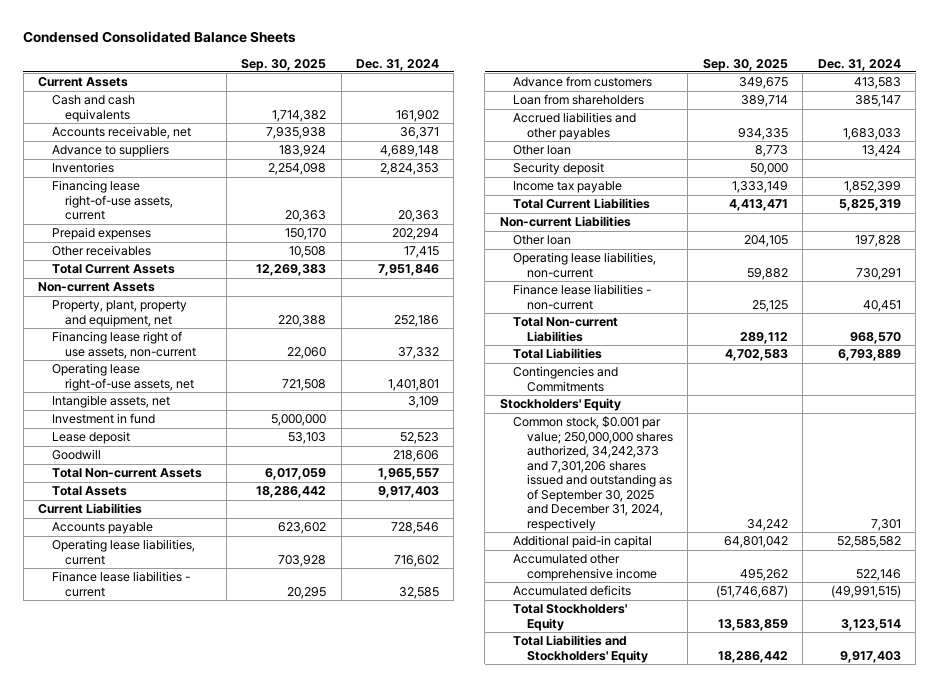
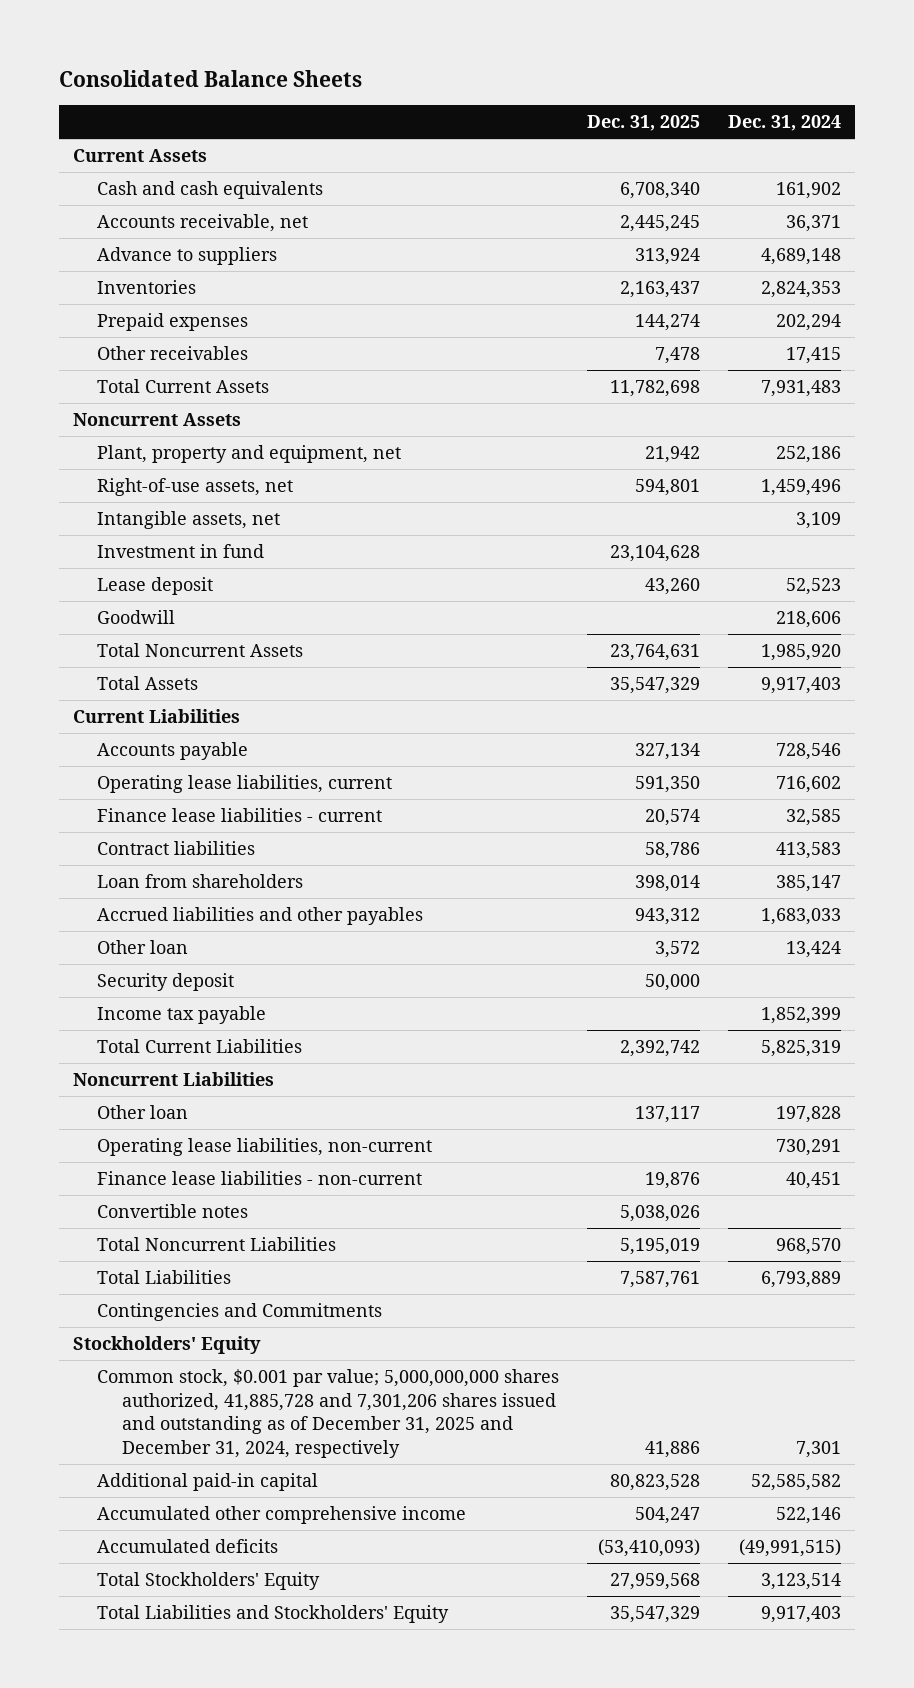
- Condensed Consolidated Balance Sheets
+ Consolidated Balance Sheets
- | Sep. 30, 2025 | Dec. 31, 2024
+ | Dec. 31, 2025 | Dec. 31, 2024
- Financing lease right-of-use assets, current | 20,363 | 20,363
- Total Current Assets | 12,269,383 | 7,951,846
- Non-current Assets
- Property, plant, property and equipment, net | 220,388 | 252,186
- Financing lease right of use assets, non-current | 22,060 | 37,332
- Operating lease right-of-use assets, net | 721,508 | 1,401,801
+ Total Current Assets | 11,782,698 | 7,931,483
+ Noncurrent Assets
+ Plant, property and equipment, net | 21,942 | 252,186
+ Right-of-use assets, net | 594,801 | 1,459,496
- Total Non-current Assets | 6,017,059 | 1,965,557
+ Total Noncurrent Assets | 23,764,631 | 1,985,920
- Advance from customers | 349,675 | 413,583
+ Contract liabilities | 58,786 | 413,583
- Non-current Liabilities
+ Noncurrent Liabilities
- Total Non-current Liabilities | 289,112 | 968,570
+ Convertible notes | 5,038,026 |
+ Total Noncurrent Liabilities | 5,195,019 | 968,570
- Common stock, $0.001 par value; 250,000,000 shares authorized, 34,242,373 and 7,301,206 shares issued and outstanding as of September 30, 2025 and December 31, 2024, respectively | 34,242 | 7,301
+ Common stock, $0.001 par value; 5,000,000,000 shares authorized, 41,885,728 and 7,301,206 shares issued and outstanding as of December 31, 2025 and December 31, 2024, respectively | 41,886 | 7,301

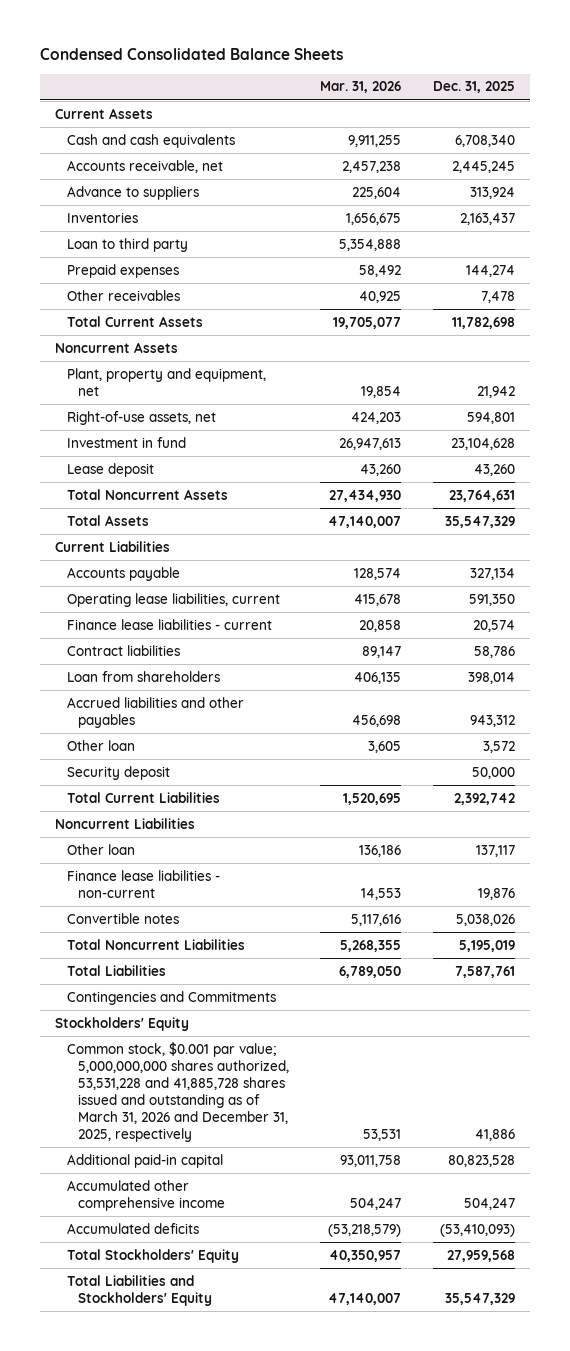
- Consolidated Balance Sheets
+ Condensed Consolidated Balance Sheets
- | Dec. 31, 2025 | Dec. 31, 2024
+ | Mar. 31, 2026 | Dec. 31, 2025
+ Loan to third party | 5,354,888 |
- Intangible assets, net | | 3,109
- Goodwill | | 218,606
- Income tax payable | | 1,852,399
- Operating lease liabilities, non-current | | 730,291
- Common stock, $0.001 par value; 5,000,000,000 shares authorized, 41,885,728 and 7,301,206 shares issued and outstanding as of December 31, 2025 and December 31, 2024, respectively | 41,886 | 7,301
+ Common stock, $0.001 par value; 5,000,000,000 shares authorized, 53,531,228 and 41,885,728 shares issued and outstanding as of March 31, 2026 and December 31, 2025, respectively | 53,531 | 41,886

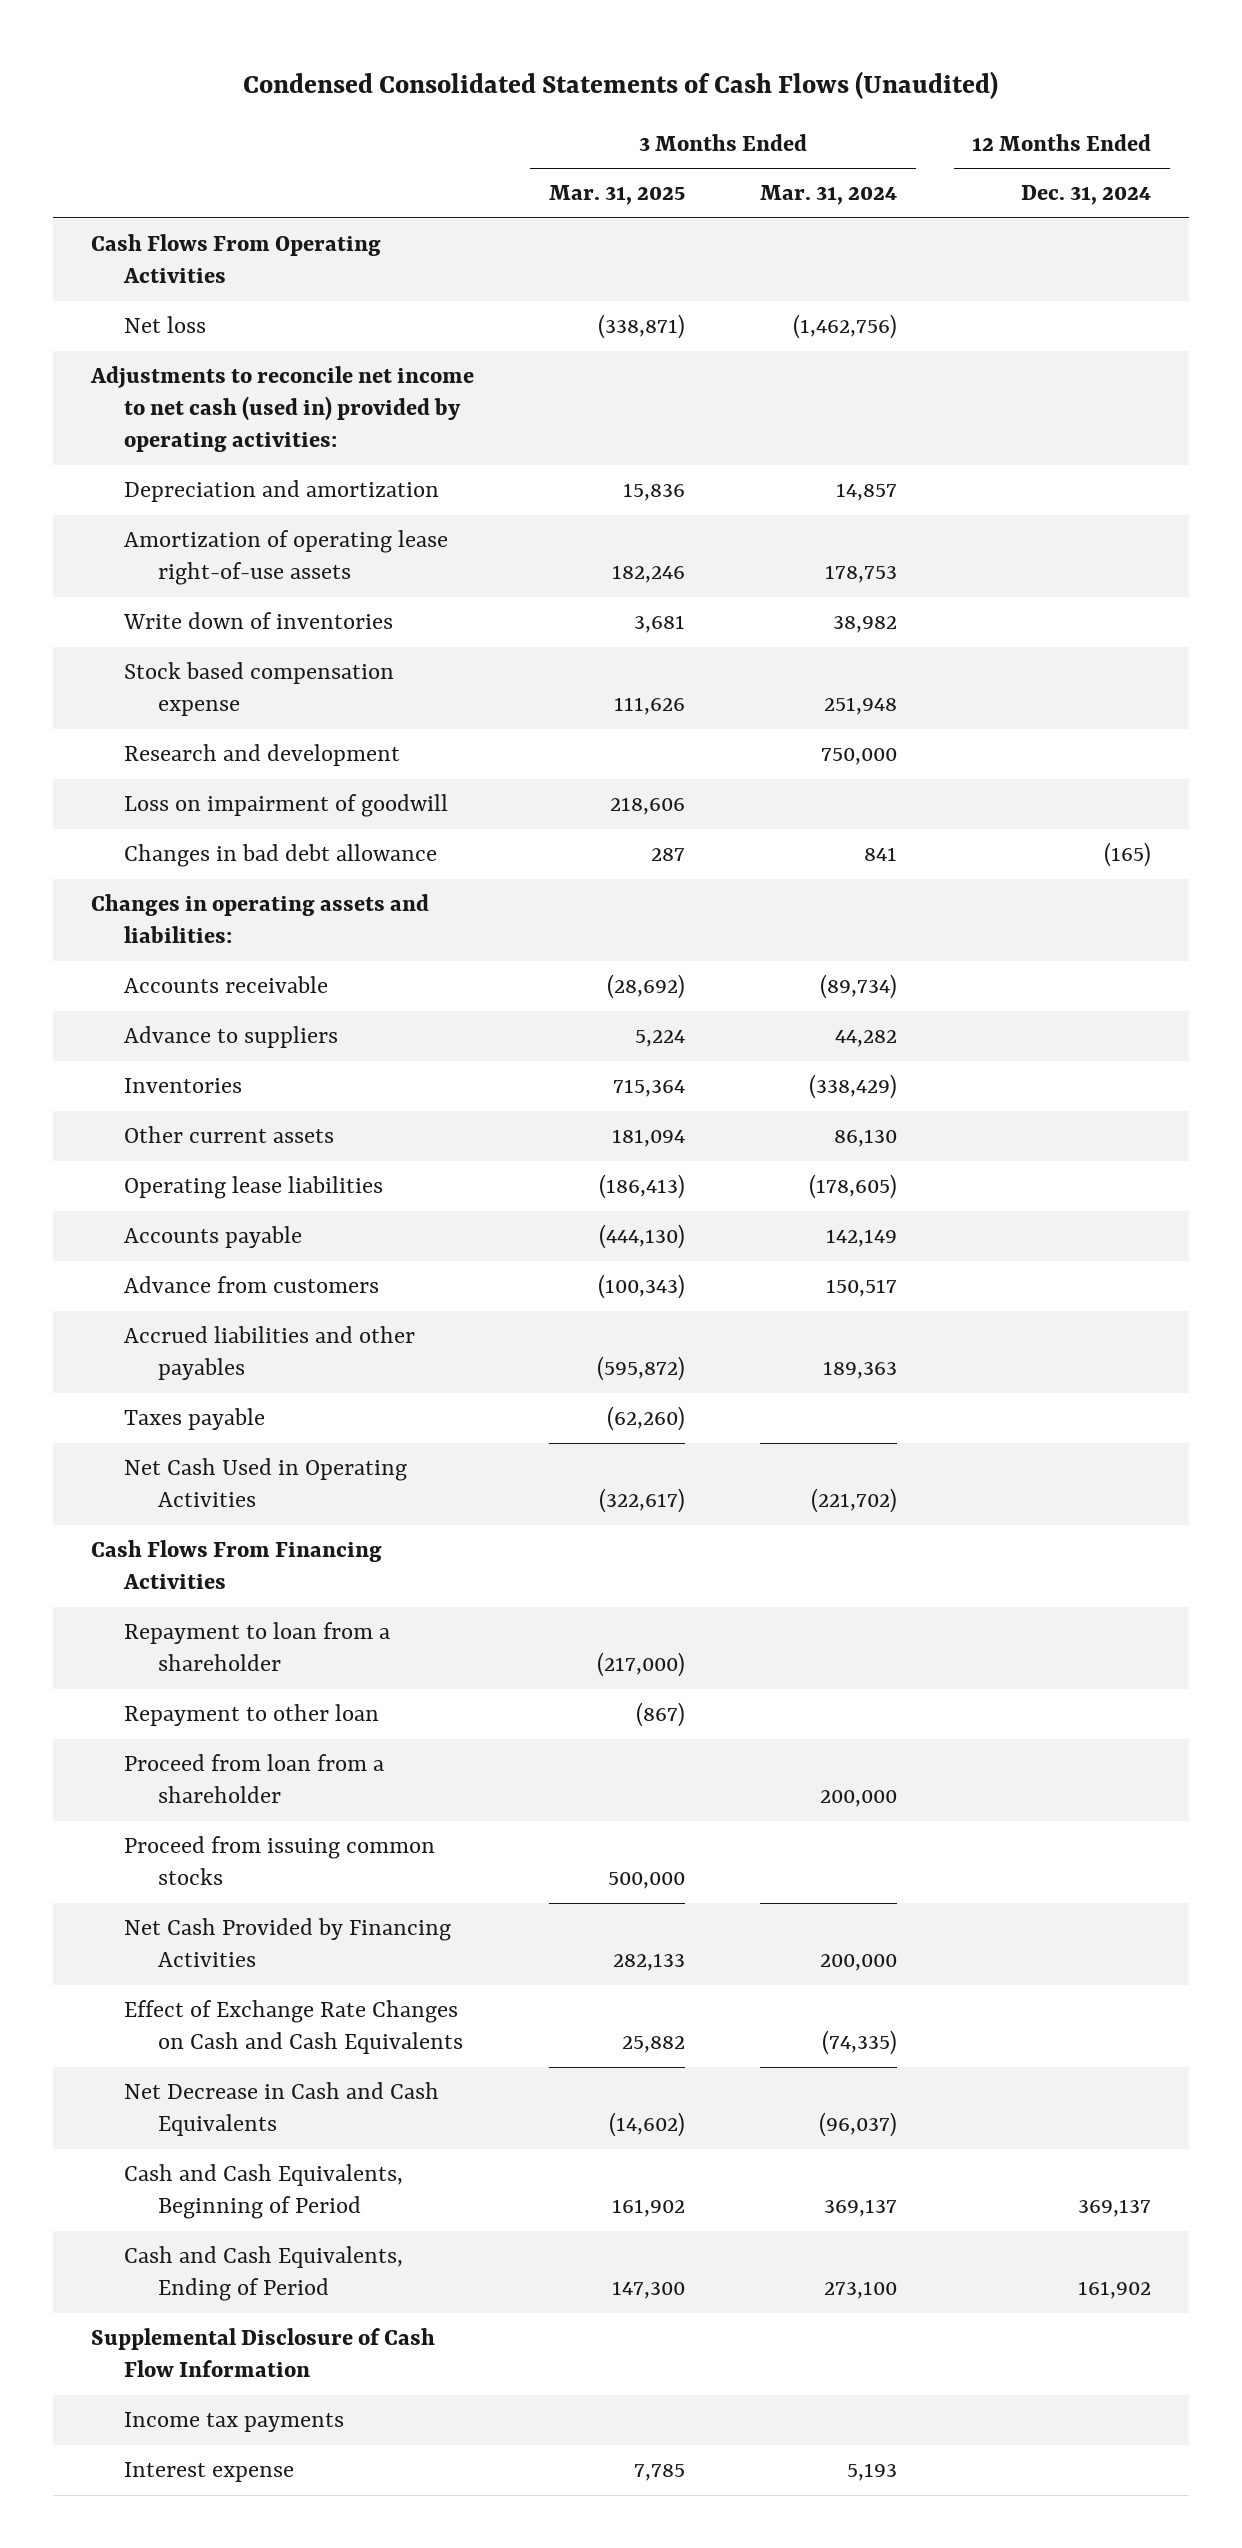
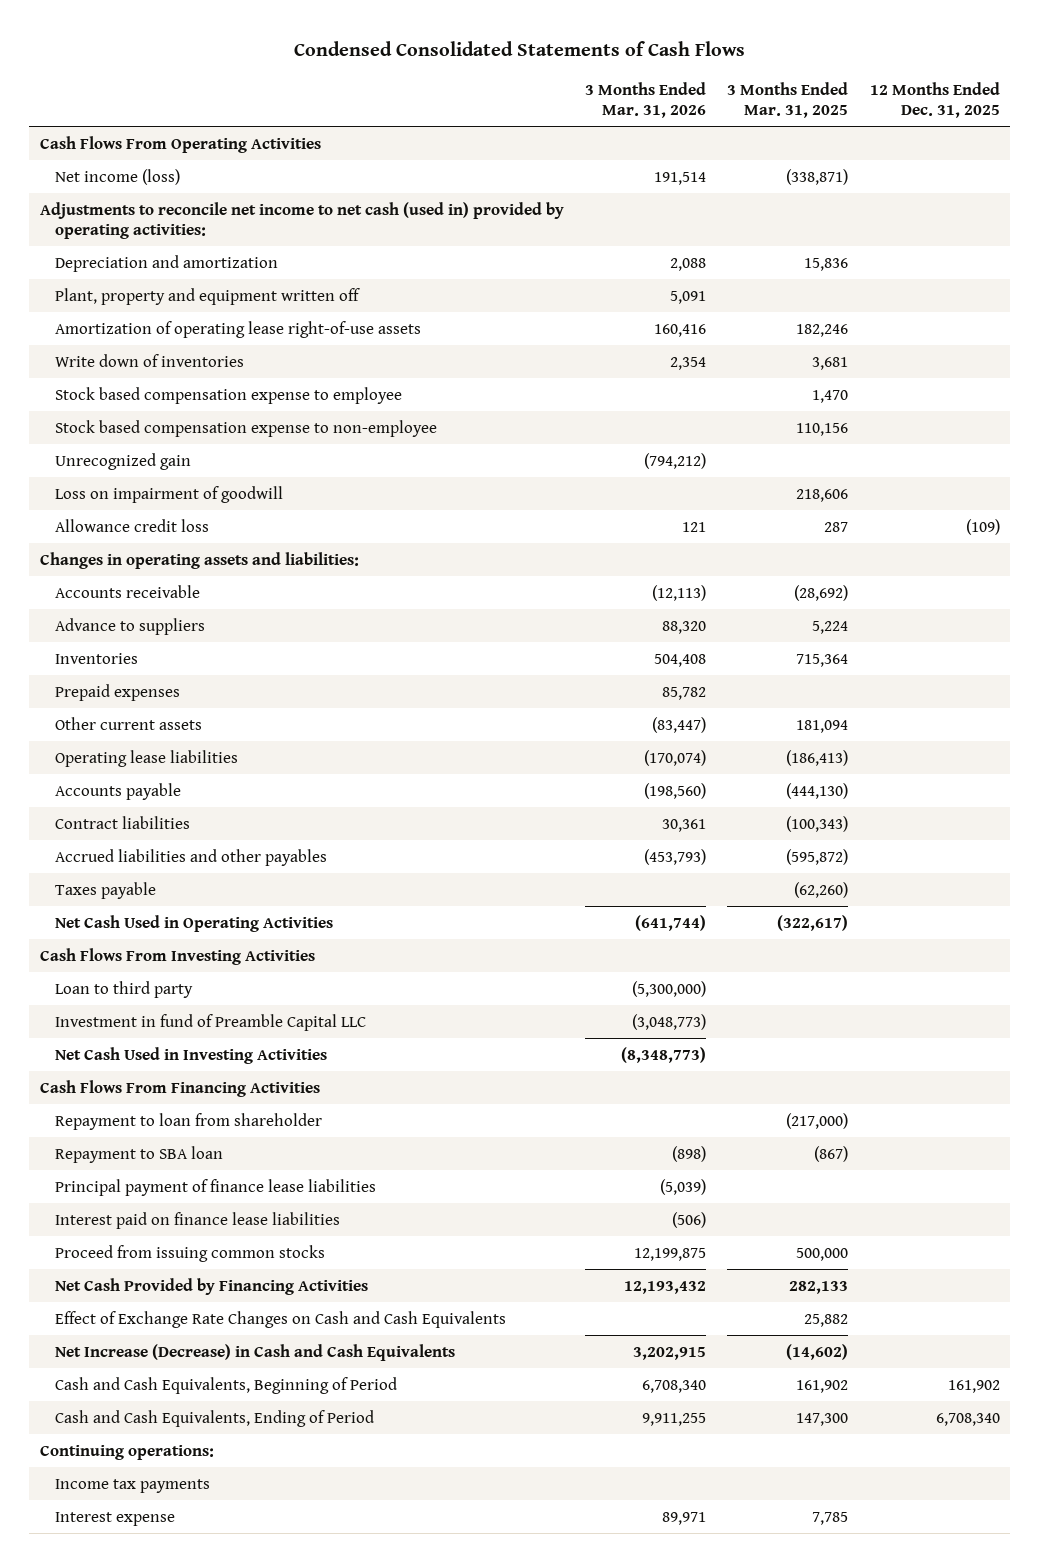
- Condensed Consolidated Statements of Cash Flows (Unaudited)
+ Condensed Consolidated Statements of Cash Flows
- | 3 Months Ended Mar. 31, 2025 | 3 Months Ended Mar. 31, 2024 | 12 Months Ended Dec. 31, 2024
+ | 3 Months Ended Mar. 31, 2026 | 3 Months Ended Mar. 31, 2025 | 12 Months Ended Dec. 31, 2025
- Net loss | (338,871) | (1,462,756) |
+ Net income (loss) | 191,514 | (338,871) |
+ Plant, property and equipment written off | 5,091 | |
- Stock based compensation expense | 111,626 | 251,948 |
- Research and development | | 750,000 |
+ Stock based compensation expense to employee | | 1,470 |
+ Stock based compensation expense to non-employee | | 110,156 |
+ Unrecognized gain | (794,212) | |
- Changes in bad debt allowance | 287 | 841 | (165)
+ Allowance credit loss | 121 | 287 | (109)
+ Prepaid expenses | 85,782 | |
- Advance from customers | (100,343) | 150,517 |
+ Contract liabilities | 30,361 | (100,343) |
+ Cash Flows From Investing Activities
+ Loan to third party | (5,300,000) | |
+ Investment in fund of Preamble Capital LLC | (3,048,773) | |
+ Net Cash Used in Investing Activities | (8,348,773) | |
- Repayment to loan from a shareholder | (217,000) | |
- Repayment to other loan | (867) | |
- Proceed from loan from a shareholder | | 200,000 |
+ Repayment to loan from shareholder | | (217,000) |
+ Repayment to SBA loan | (898) | (867) |
+ Principal payment of finance lease liabilities | (5,039) | |
+ Interest paid on finance lease liabilities | (506) | |
- Net Decrease in Cash and Cash Equivalents | (14,602) | (96,037) |
+ Net Increase (Decrease) in Cash and Cash Equivalents | 3,202,915 | (14,602) |
- Supplemental Disclosure of Cash Flow Information
+ Continuing operations:

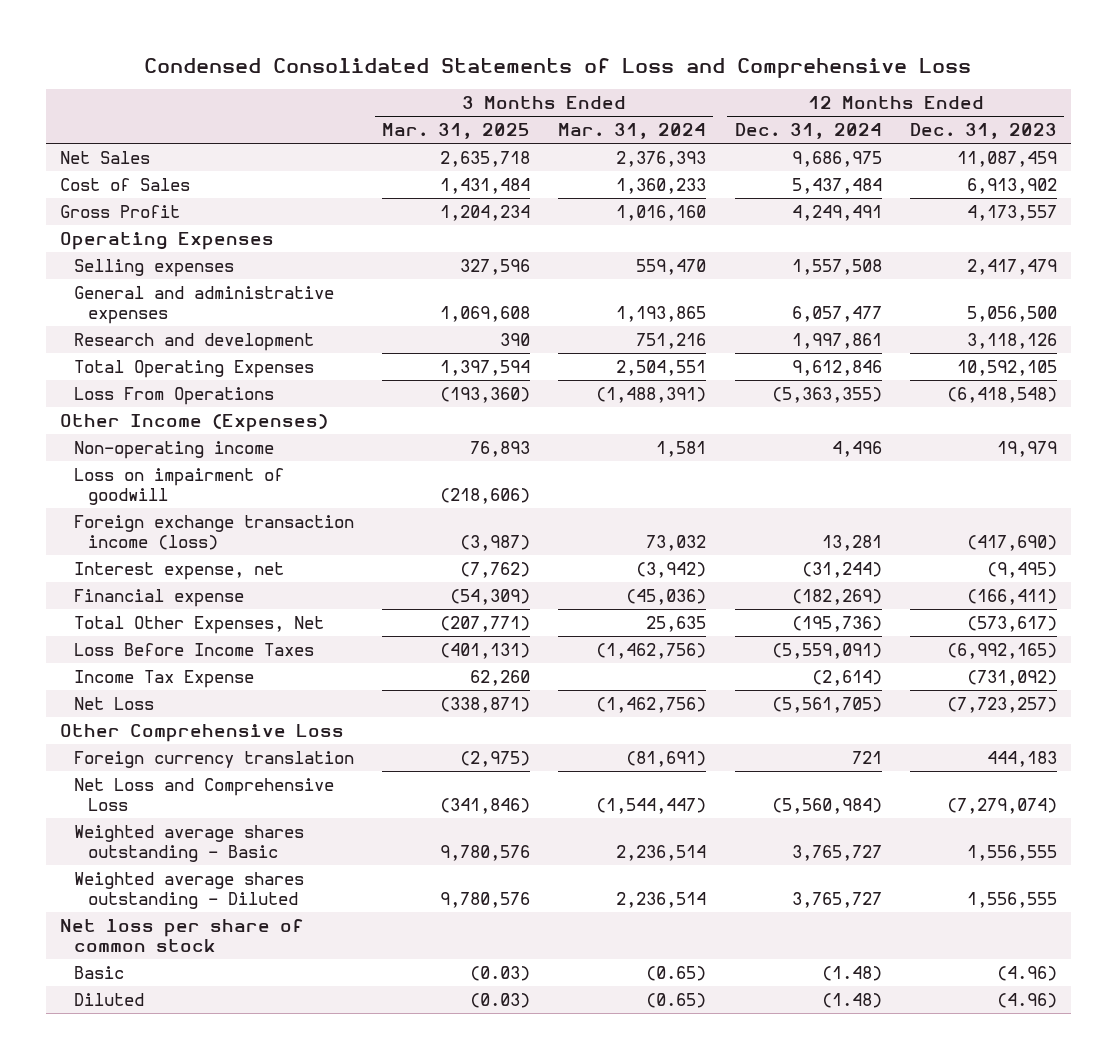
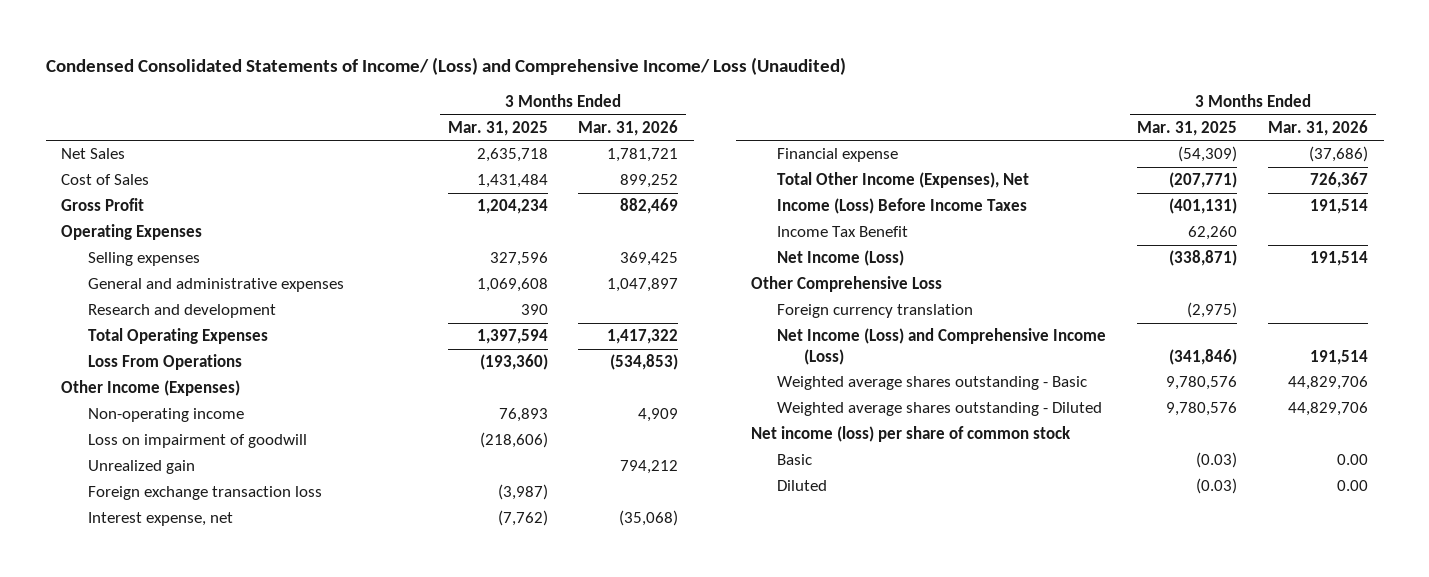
- Condensed Consolidated Statements of Loss and Comprehensive Loss
+ Condensed Consolidated Statements of Income/ (Loss) and Comprehensive Income/ Loss (Unaudited)
- | 3 Months Ended Mar. 31, 2025 | 3 Months Ended Mar. 31, 2024 | 12 Months Ended Dec. 31, 2024 | 12 Months Ended Dec. 31, 2023
+ | 3 Months Ended Mar. 31, 2025 | 3 Months Ended Mar. 31, 2026
- Foreign exchange transaction income (loss) | (3,987) | 73,032 | 13,281 | (417,690)
+ Unrealized gain | | 794,212
+ Foreign exchange transaction loss | (3,987) |
- Total Other Expenses, Net | (207,771) | 25,635 | (195,736) | (573,617)
- Loss Before Income Taxes | (401,131) | (1,462,756) | (5,559,091) | (6,992,165)
- Income Tax Expense | 62,260 | | (2,614) | (731,092)
- Net Loss | (338,871) | (1,462,756) | (5,561,705) | (7,723,257)
+ Total Other Income (Expenses), Net | (207,771) | 726,367
+ Income (Loss) Before Income Taxes | (401,131) | 191,514
+ Income Tax Benefit | 62,260 |
+ Net Income (Loss) | (338,871) | 191,514
- Net Loss and Comprehensive Loss | (341,846) | (1,544,447) | (5,560,984) | (7,279,074)
+ Net Income (Loss) and Comprehensive Income (Loss) | (341,846) | 191,514
- Net loss per share of common stock
+ Net income (loss) per share of common stock

